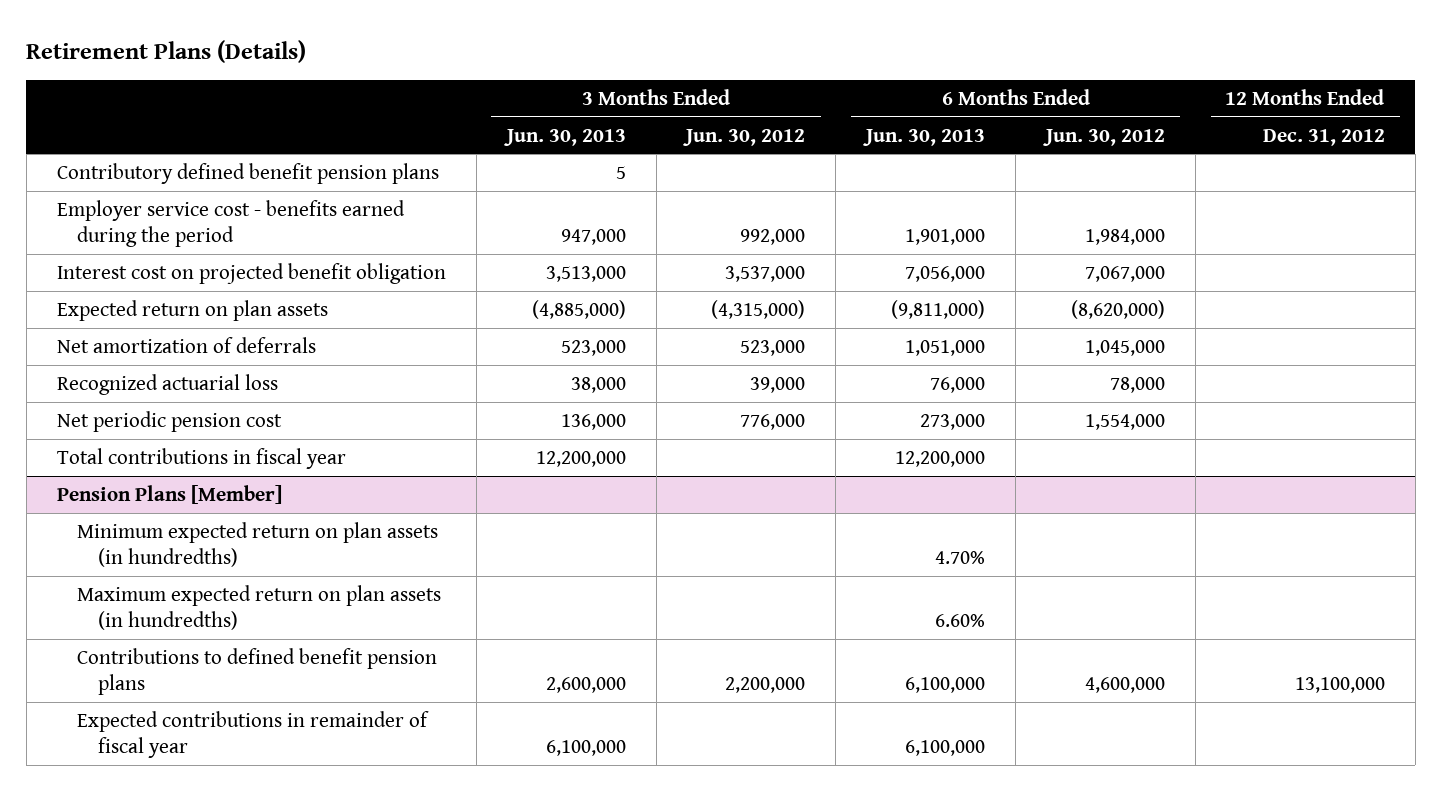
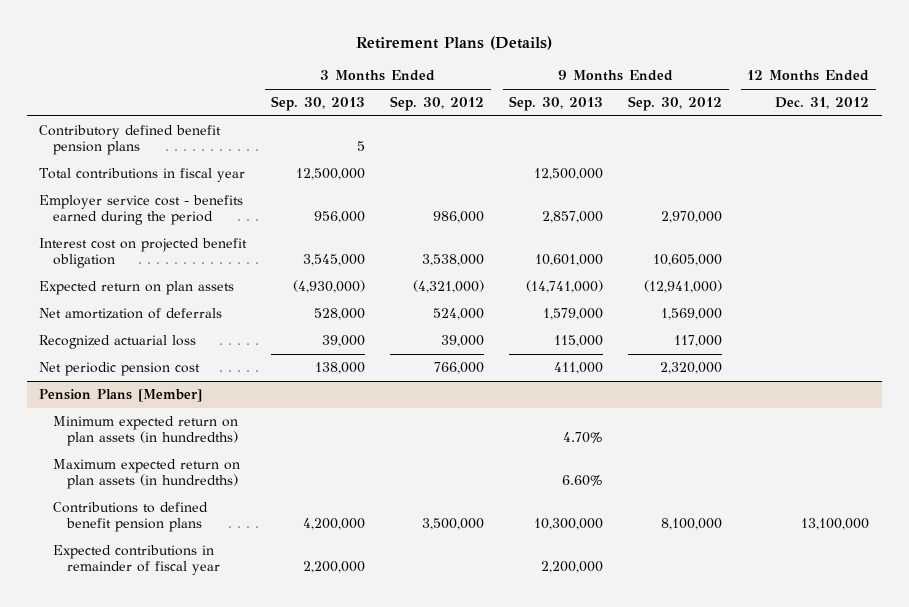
- | 3 Months Ended Jun. 30, 2013 | 3 Months Ended Jun. 30, 2012 | 6 Months Ended Jun. 30, 2013 | 6 Months Ended Jun. 30, 2012 | 12 Months Ended Dec. 31, 2012
+ | 3 Months Ended Sep. 30, 2013 | 3 Months Ended Sep. 30, 2012 | 9 Months Ended Sep. 30, 2013 | 9 Months Ended Sep. 30, 2012 | 12 Months Ended Dec. 31, 2012
moved up: Total contributions in fiscal year | 12,500,000 | | 12,500,000 | |

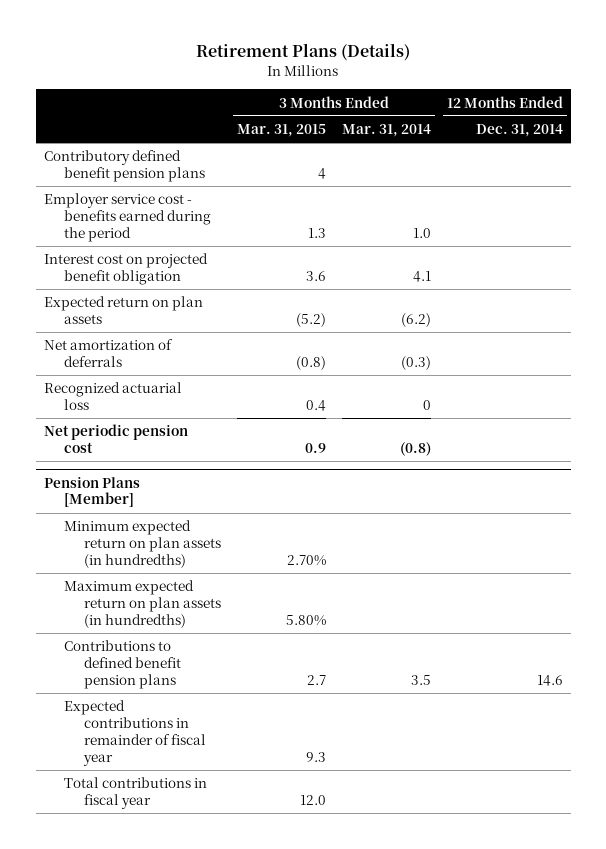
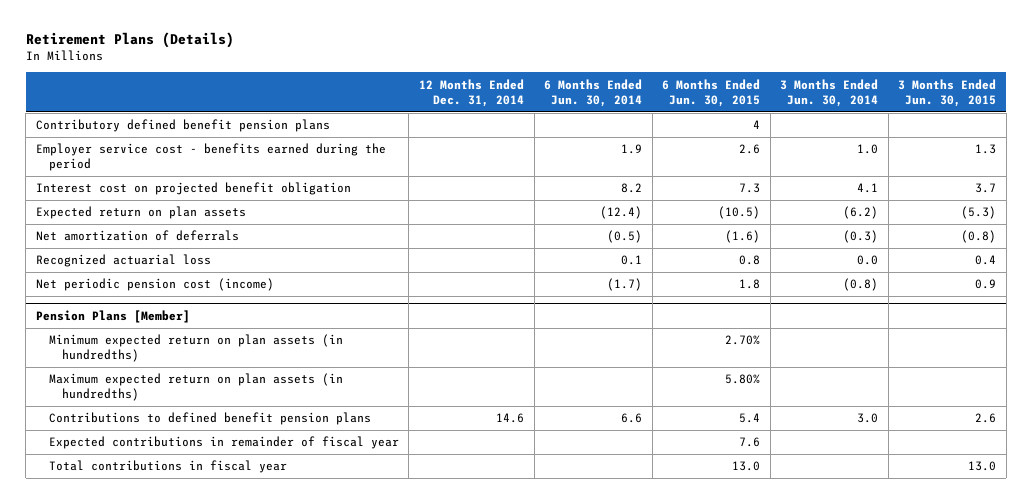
- | 3 Months Ended Mar. 31, 2015 | 3 Months Ended Mar. 31, 2014 | 12 Months Ended Dec. 31, 2014
+ | 12 Months Ended Dec. 31, 2014 | 6 Months Ended Jun. 30, 2014 | 6 Months Ended Jun. 30, 2015 | 3 Months Ended Jun. 30, 2014 | 3 Months Ended Jun. 30, 2015
- Net periodic pension cost | 0.9 | (0.8) |
+ Net periodic pension cost (income) | | (1.7) | 1.8 | (0.8) | 0.9

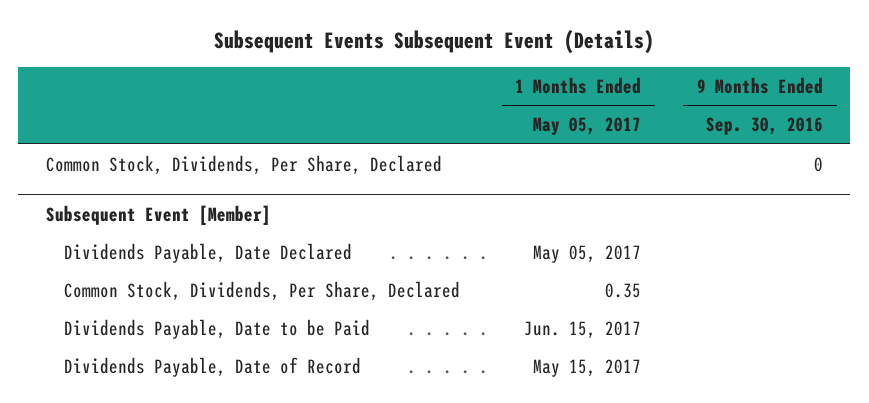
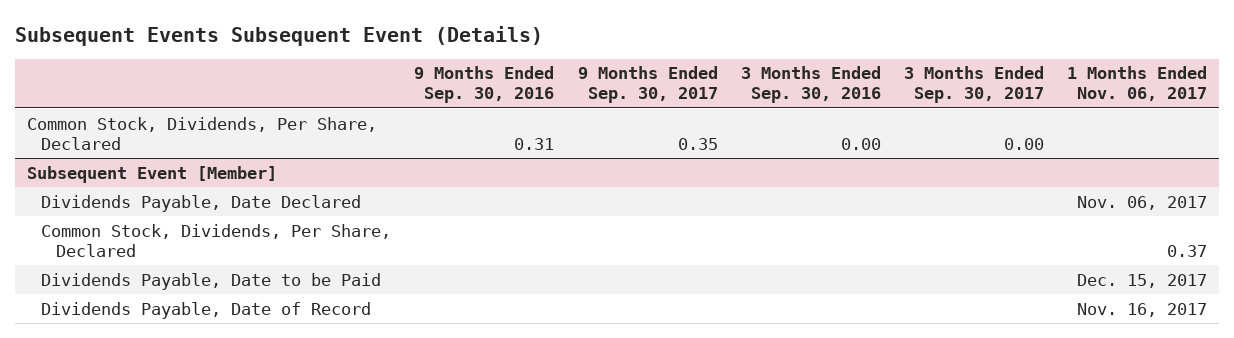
- | 1 Months Ended May 05, 2017 | 9 Months Ended Sep. 30, 2016
+ | 9 Months Ended Sep. 30, 2016 | 9 Months Ended Sep. 30, 2017 | 3 Months Ended Sep. 30, 2016 | 3 Months Ended Sep. 30, 2017 | 1 Months Ended Nov. 06, 2017
- Common Stock, Dividends, Per Share, Declared | | 0
+ Common Stock, Dividends, Per Share, Declared | 0.31 | 0.35 | 0.00 | 0.00 |

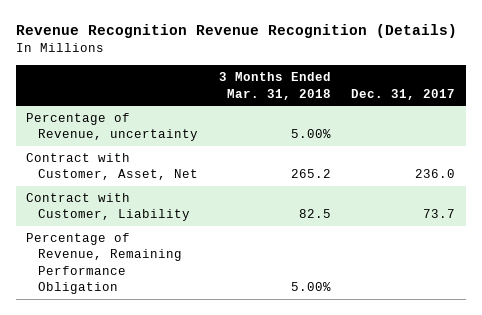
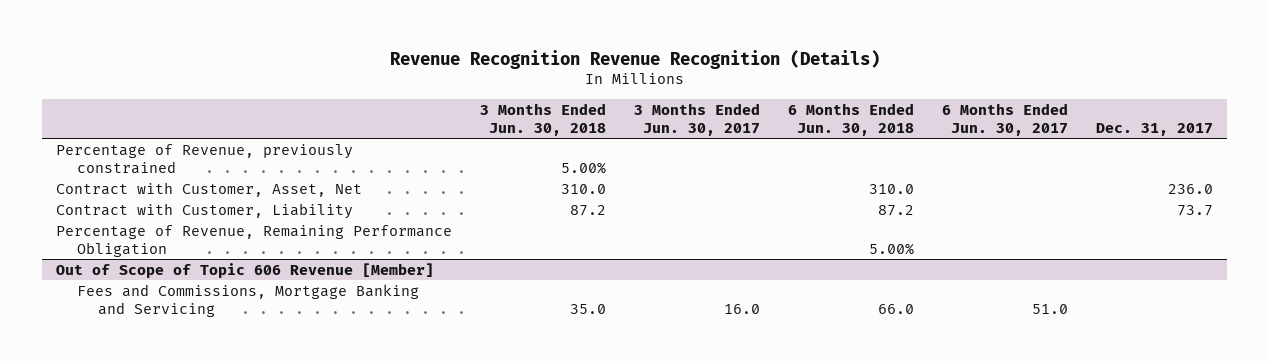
- | 3 Months Ended Mar. 31, 2018 | Dec. 31, 2017
+ | 3 Months Ended Jun. 30, 2018 | 3 Months Ended Jun. 30, 2017 | 6 Months Ended Jun. 30, 2018 | 6 Months Ended Jun. 30, 2017 | Dec. 31, 2017
- Percentage of Revenue, uncertainty | 5.00% |
+ Percentage of Revenue, previously constrained | 5.00% | | | |
+ Out of Scope of Topic 606 Revenue [Member]
+ Fees and Commissions, Mortgage Banking and Servicing | 35.0 | 16.0 | 66.0 | 51.0 |

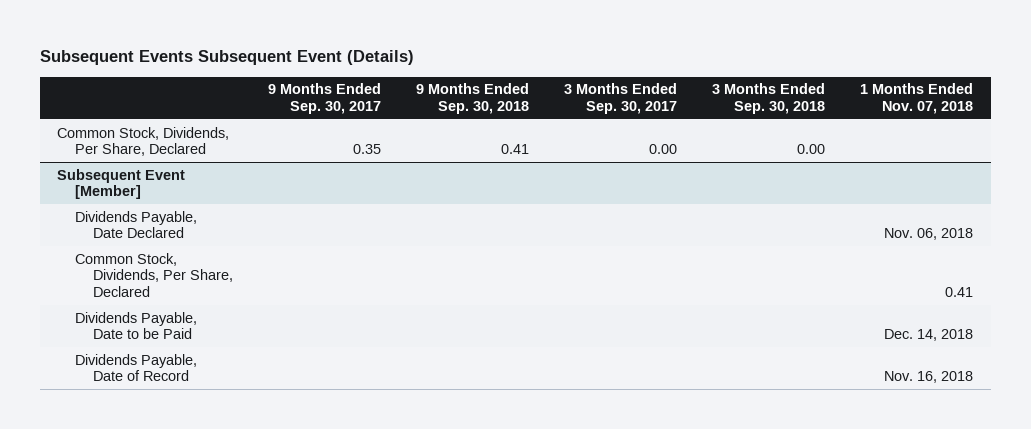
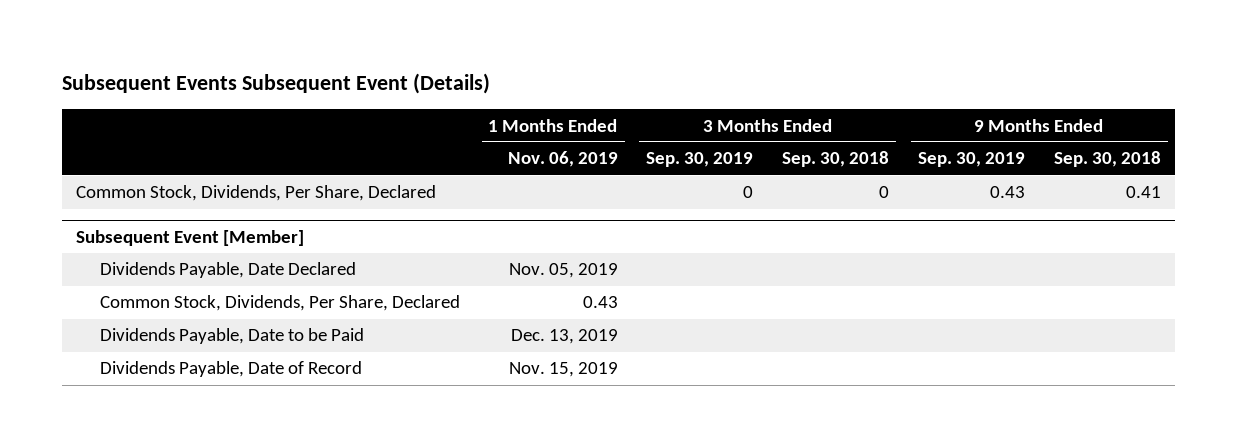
- | 9 Months Ended Sep. 30, 2017 | 9 Months Ended Sep. 30, 2018 | 3 Months Ended Sep. 30, 2017 | 3 Months Ended Sep. 30, 2018 | 1 Months Ended Nov. 07, 2018
+ | 1 Months Ended Nov. 06, 2019 | 3 Months Ended Sep. 30, 2019 | 3 Months Ended Sep. 30, 2018 | 9 Months Ended Sep. 30, 2019 | 9 Months Ended Sep. 30, 2018
- Common Stock, Dividends, Per Share, Declared | 0.35 | 0.41 | 0.00 | 0.00 |
+ Common Stock, Dividends, Per Share, Declared | | 0 | 0 | 0.43 | 0.41

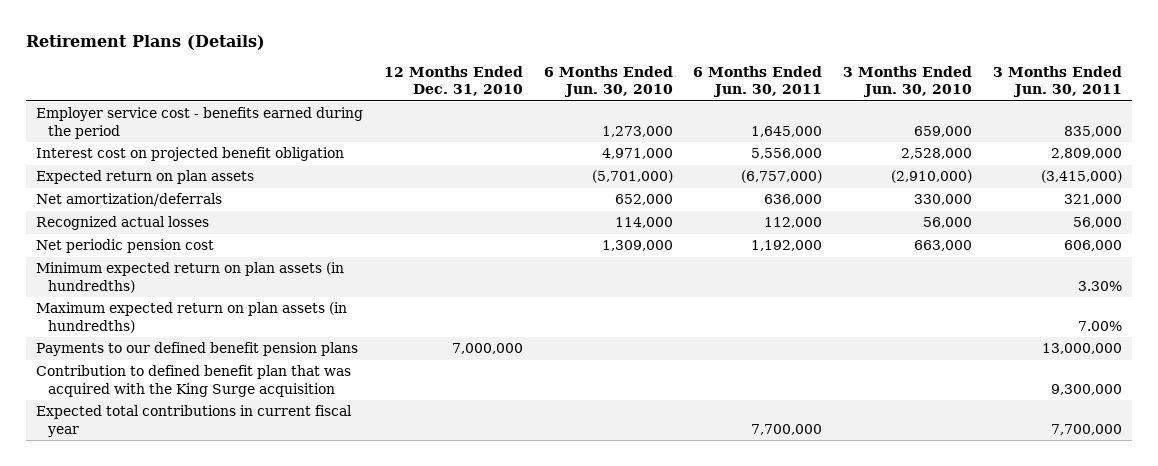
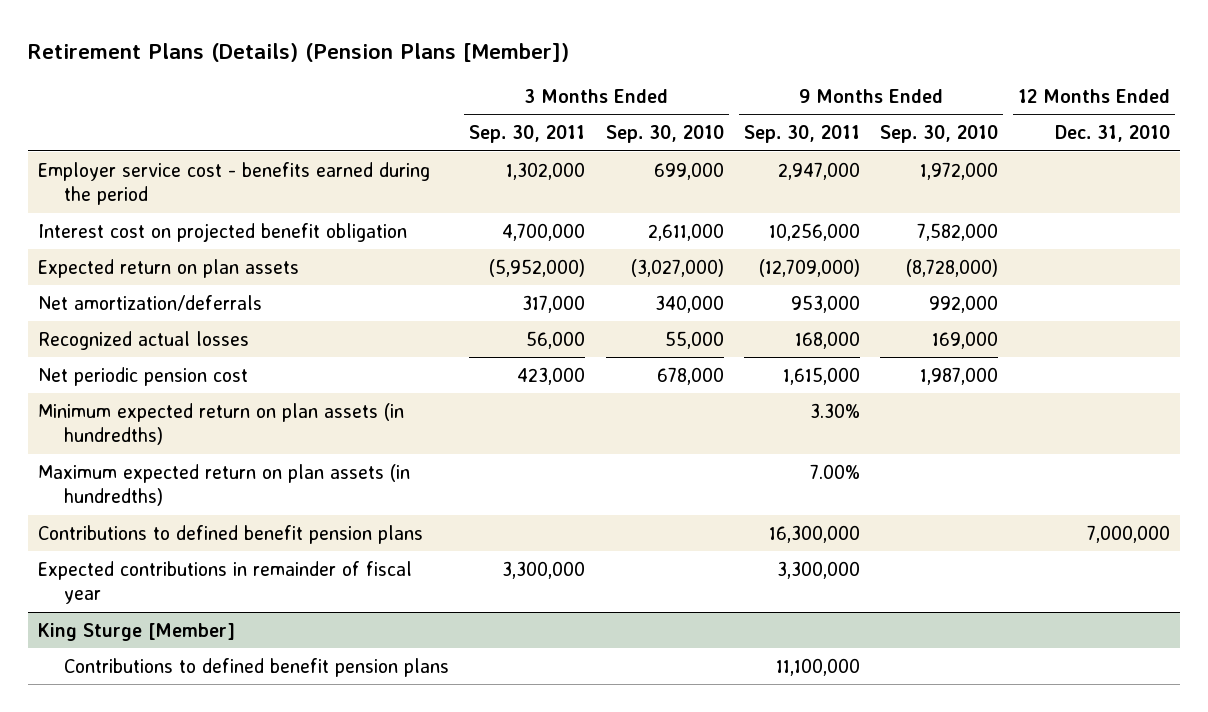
- Retirement Plans (Details)
+ Retirement Plans (Details) (Pension Plans [Member])
- | 12 Months Ended Dec. 31, 2010 | 6 Months Ended Jun. 30, 2010 | 6 Months Ended Jun. 30, 2011 | 3 Months Ended Jun. 30, 2010 | 3 Months Ended Jun. 30, 2011
+ | 3 Months Ended Sep. 30, 2011 | 3 Months Ended Sep. 30, 2010 | 9 Months Ended Sep. 30, 2011 | 9 Months Ended Sep. 30, 2010 | 12 Months Ended Dec. 31, 2010
- Payments to our defined benefit pension plans | 7,000,000 | | | | 13,000,000
- Contribution to defined benefit plan that was acquired with the King Surge acquisition | | | | | 9,300,000
- Expected total contributions in current fiscal year | | | 7,700,000 | | 7,700,000
+ Contributions to defined benefit pension plans | | | 16,300,000 | | 7,000,000
+ Expected contributions in remainder of fiscal year | 3,300,000 | | 3,300,000 | |
+ King Sturge [Member]
+ Contributions to defined benefit pension plans | | | 11,100,000 | |

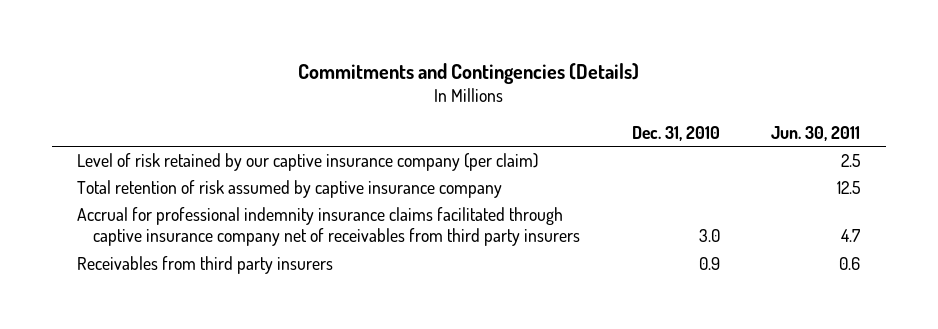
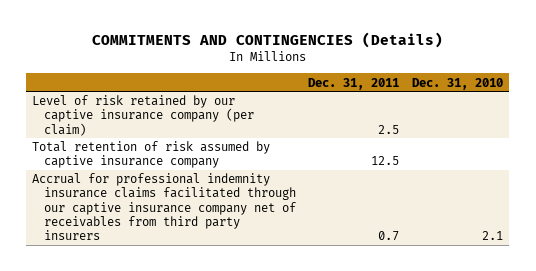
- Commitments and Contingencies (Details)
+ COMMITMENTS AND CONTINGENCIES (Details)
- | Dec. 31, 2010 | Jun. 30, 2011
+ | Dec. 31, 2011 | Dec. 31, 2010
- Accrual for professional indemnity insurance claims facilitated through captive insurance company net of receivables from third party insurers | 3.0 | 4.7
- Receivables from third party insurers | 0.9 | 0.6
+ Accrual for professional indemnity insurance claims facilitated through our captive insurance company net of receivables from third party insurers | 0.7 | 2.1

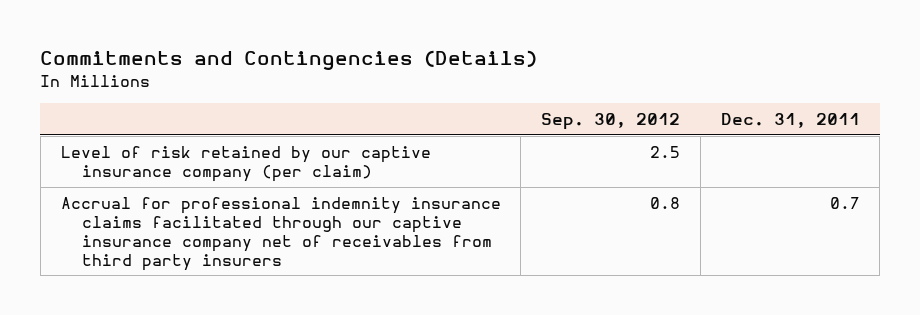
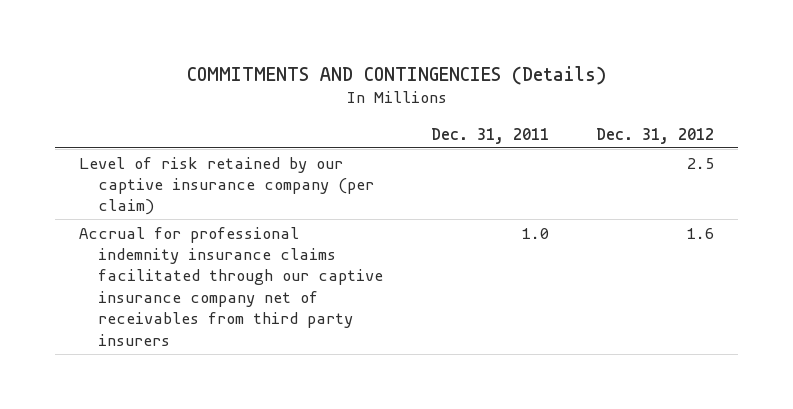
- Commitments and Contingencies (Details)
+ COMMITMENTS AND CONTINGENCIES (Details)
- | Sep. 30, 2012 | Dec. 31, 2011
+ | Dec. 31, 2011 | Dec. 31, 2012
- Accrual for professional indemnity insurance claims facilitated through our captive insurance company net of receivables from third party insurers | 0.8 | 0.7
+ Accrual for professional indemnity insurance claims facilitated through our captive insurance company net of receivables from third party insurers | 1.0 | 1.6

